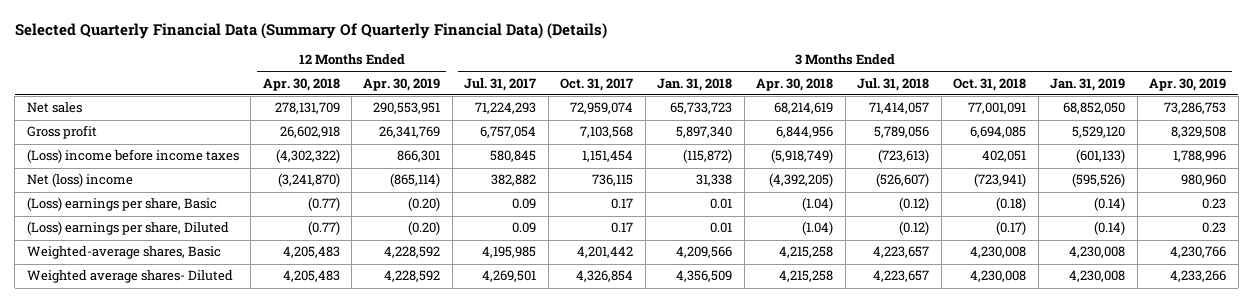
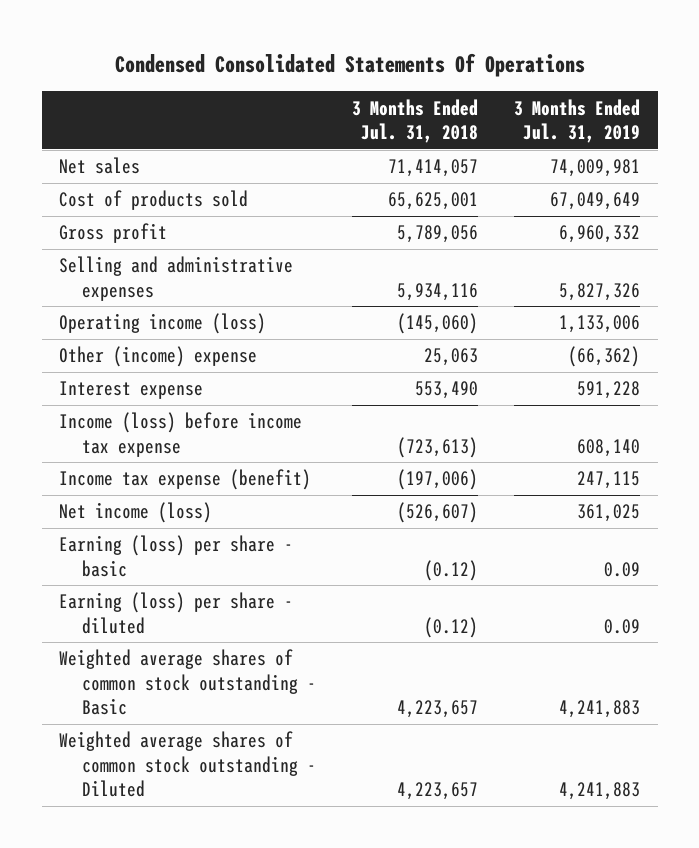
- Selected Quarterly Financial Data (Summary Of Quarterly Financial Data) (Details)
+ Condensed Consolidated Statements Of Operations
- | 12 Months Ended Apr. 30, 2018 | 12 Months Ended Apr. 30, 2019 | 3 Months Ended Jul. 31, 2017 | 3 Months Ended Oct. 31, 2017 | 3 Months Ended Jan. 31, 2018 | 3 Months Ended Apr. 30, 2018 | 3 Months Ended Jul. 31, 2018 | 3 Months Ended Oct. 31, 2018 | 3 Months Ended Jan. 31, 2019 | 3 Months Ended Apr. 30, 2019
+ | 3 Months Ended Jul. 31, 2018 | 3 Months Ended Jul. 31, 2019
+ Cost of products sold | 65,625,001 | 67,049,649
- (Loss) income before income taxes | (4,302,322) | 866,301 | 580,845 | 1,151,454 | (115,872) | (5,918,749) | (723,613) | 402,051 | (601,133) | 1,788,996
- Net (loss) income | (3,241,870) | (865,114) | 382,882 | 736,115 | 31,338 | (4,392,205) | (526,607) | (723,941) | (595,526) | 980,960
- (Loss) earnings per share, Basic | (0.77) | (0.20) | 0.09 | 0.17 | 0.01 | (1.04) | (0.12) | (0.18) | (0.14) | 0.23
- (Loss) earnings per share, Diluted | (0.77) | (0.20) | 0.09 | 0.17 | 0.01 | (1.04) | (0.12) | (0.17) | (0.14) | 0.23
- Weighted-average shares, Basic | 4,205,483 | 4,228,592 | 4,195,985 | 4,201,442 | 4,209,566 | 4,215,258 | 4,223,657 | 4,230,008 | 4,230,008 | 4,230,766
- Weighted average shares- Diluted | 4,205,483 | 4,228,592 | 4,269,501 | 4,326,854 | 4,356,509 | 4,215,258 | 4,223,657 | 4,230,008 | 4,230,008 | 4,233,266
+ Selling and administrative expenses | 5,934,116 | 5,827,326
+ Operating income (loss) | (145,060) | 1,133,006
+ Other (income) expense | 25,063 | (66,362)
+ Interest expense | 553,490 | 591,228
+ Income (loss) before income tax expense | (723,613) | 608,140
+ Income tax expense (benefit) | (197,006) | 247,115
+ Net income (loss) | (526,607) | 361,025
+ Earning (loss) per share - basic | (0.12) | 0.09
+ Earning (loss) per share - diluted | (0.12) | 0.09
+ Weighted average shares of common stock outstanding - Basic | 4,223,657 | 4,241,883
+ Weighted average shares of common stock outstanding - Diluted | 4,223,657 | 4,241,883

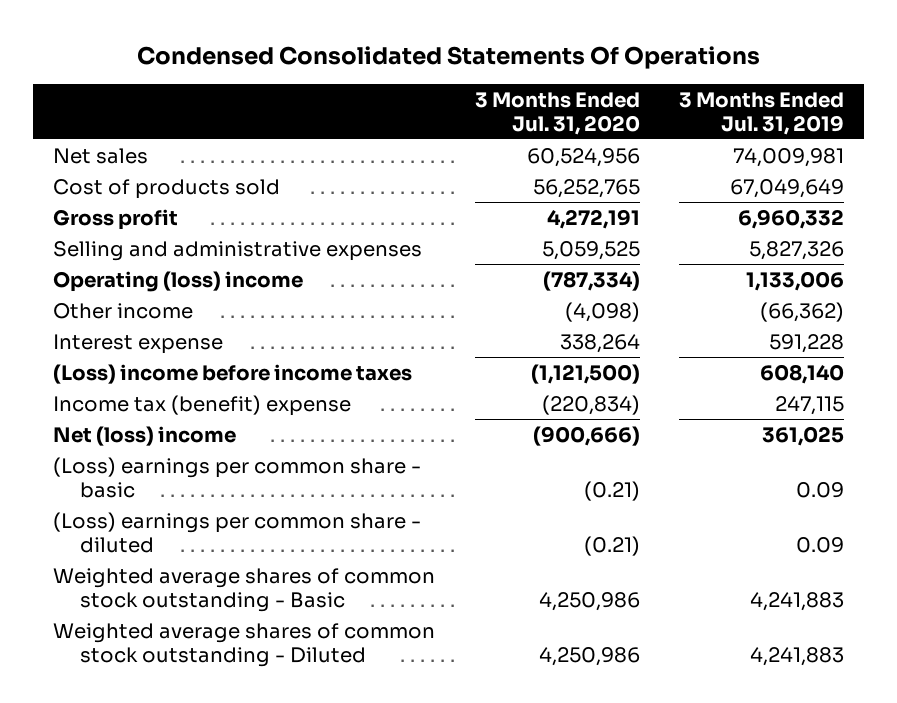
- | 3 Months Ended Jul. 31, 2018 | 3 Months Ended Jul. 31, 2019
+ | 3 Months Ended Jul. 31, 2020 | 3 Months Ended Jul. 31, 2019
- Operating income (loss) | (145,060) | 1,133,006
- Other (income) expense | 25,063 | (66,362)
+ Operating (loss) income | (787,334) | 1,133,006
+ Other income | (4,098) | (66,362)
- Income (loss) before income tax expense | (723,613) | 608,140
- Income tax expense (benefit) | (197,006) | 247,115
- Net income (loss) | (526,607) | 361,025
- Earning (loss) per share - basic | (0.12) | 0.09
- Earning (loss) per share - diluted | (0.12) | 0.09
+ (Loss) income before income taxes | (1,121,500) | 608,140
+ Income tax (benefit) expense | (220,834) | 247,115
+ Net (loss) income | (900,666) | 361,025
+ (Loss) earnings per common share - basic | (0.21) | 0.09
+ (Loss) earnings per common share - diluted | (0.21) | 0.09

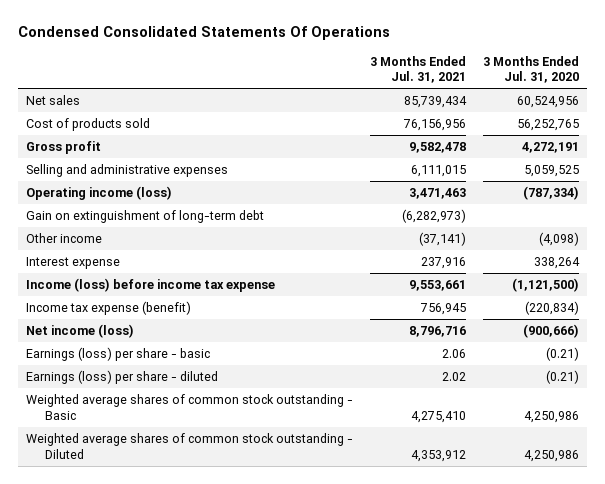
- | 3 Months Ended Jul. 31, 2020 | 3 Months Ended Jul. 31, 2019
+ | 3 Months Ended Jul. 31, 2021 | 3 Months Ended Jul. 31, 2020
- Operating (loss) income | (787,334) | 1,133,006
+ Operating income (loss) | 3,471,463 | (787,334)
+ Gain on extinguishment of long-term debt | (6,282,973) |
- (Loss) income before income taxes | (1,121,500) | 608,140
- Income tax (benefit) expense | (220,834) | 247,115
- Net (loss) income | (900,666) | 361,025
- (Loss) earnings per common share - basic | (0.21) | 0.09
- (Loss) earnings per common share - diluted | (0.21) | 0.09
+ Income (loss) before income tax expense | 9,553,661 | (1,121,500)
+ Income tax expense (benefit) | 756,945 | (220,834)
+ Net income (loss) | 8,796,716 | (900,666)
+ Earnings (loss) per share - basic | 2.06 | (0.21)
+ Earnings (loss) per share - diluted | 2.02 | (0.21)

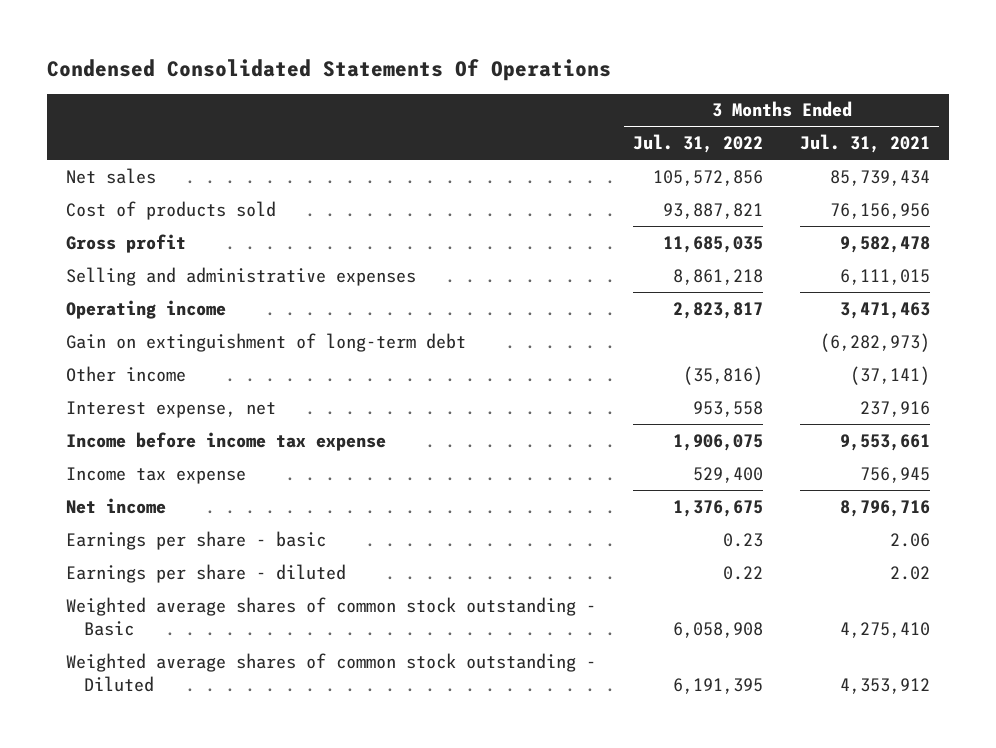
- | 3 Months Ended Jul. 31, 2021 | 3 Months Ended Jul. 31, 2020
+ | 3 Months Ended Jul. 31, 2022 | 3 Months Ended Jul. 31, 2021
- Operating income (loss) | 3,471,463 | (787,334)
+ Operating income | 2,823,817 | 3,471,463
- Interest expense | 237,916 | 338,264
- Income (loss) before income tax expense | 9,553,661 | (1,121,500)
- Income tax expense (benefit) | 756,945 | (220,834)
- Net income (loss) | 8,796,716 | (900,666)
- Earnings (loss) per share - basic | 2.06 | (0.21)
- Earnings (loss) per share - diluted | 2.02 | (0.21)
+ Interest expense, net | 953,558 | 237,916
+ Income before income tax expense | 1,906,075 | 9,553,661
+ Income tax expense | 529,400 | 756,945
+ Net income | 1,376,675 | 8,796,716
+ Earnings per share - basic | 0.23 | 2.06
+ Earnings per share - diluted | 0.22 | 2.02

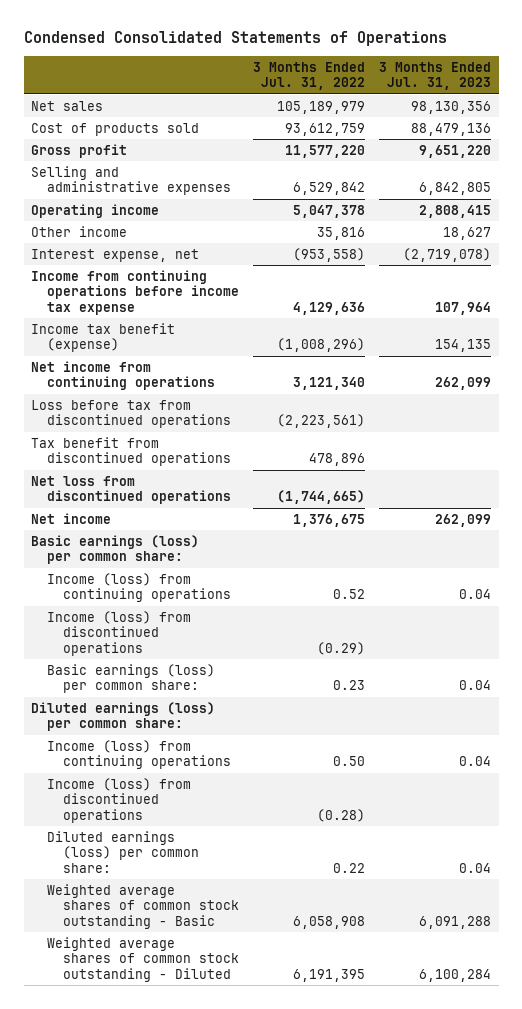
- Condensed Consolidated Statements Of Operations
+ Condensed Consolidated Statements of Operations
- | 3 Months Ended Jul. 31, 2022 | 3 Months Ended Jul. 31, 2021
+ | 3 Months Ended Jul. 31, 2022 | 3 Months Ended Jul. 31, 2023
- Net sales | 105,572,856 | 85,739,434
- Cost of products sold | 93,887,821 | 76,156,956
- Gross profit | 11,685,035 | 9,582,478
- Selling and administrative expenses | 8,861,218 | 6,111,015
- Operating income | 2,823,817 | 3,471,463
- Gain on extinguishment of long-term debt | | (6,282,973)
- Other income | (35,816) | (37,141)
- Interest expense, net | 953,558 | 237,916
- Income before income tax expense | 1,906,075 | 9,553,661
- Income tax expense | 529,400 | 756,945
+ Net sales | 105,189,979 | 98,130,356
+ Cost of products sold | 93,612,759 | 88,479,136
+ Gross profit | 11,577,220 | 9,651,220
+ Selling and administrative expenses | 6,529,842 | 6,842,805
+ Operating income | 5,047,378 | 2,808,415
+ Other income | 35,816 | 18,627
+ Interest expense, net | (953,558) | (2,719,078)
+ Income from continuing operations before income tax expense | 4,129,636 | 107,964
+ Income tax benefit (expense) | (1,008,296) | 154,135
+ Net income from continuing operations | 3,121,340 | 262,099
+ Loss before tax from discontinued operations | (2,223,561) |
+ Tax benefit from discontinued operations | 478,896 |
+ Net loss from discontinued operations | (1,744,665) |
- Earnings per share - basic | 0.23 | 2.06
- Earnings per share - diluted | 0.22 | 2.02
+ Basic earnings (loss) per common share:
+ Income (loss) from continuing operations | 0.52 | 0.04
+ Income (loss) from discontinued operations | (0.29) |
+ Basic earnings (loss) per common share: | 0.23 | 0.04
+ Diluted earnings (loss) per common share:
+ Income (loss) from continuing operations | 0.50 | 0.04
+ Income (loss) from discontinued operations | (0.28) |
+ Diluted earnings (loss) per common share: | 0.22 | 0.04

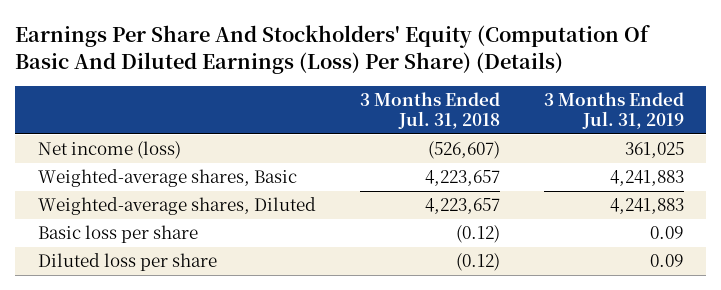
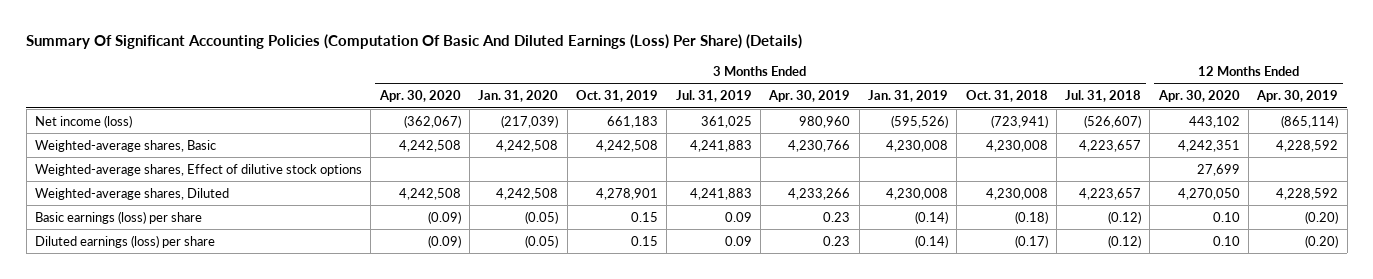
- Earnings Per Share And Stockholders' Equity (Computation Of Basic And Diluted Earnings (Loss) Per Share) (Details)
+ Summary Of Significant Accounting Policies (Computation Of Basic And Diluted Earnings (Loss) Per Share) (Details)
- | 3 Months Ended Jul. 31, 2018 | 3 Months Ended Jul. 31, 2019
+ | 3 Months Ended Apr. 30, 2020 | 3 Months Ended Jan. 31, 2020 | 3 Months Ended Oct. 31, 2019 | 3 Months Ended Jul. 31, 2019 | 3 Months Ended Apr. 30, 2019 | 3 Months Ended Jan. 31, 2019 | 3 Months Ended Oct. 31, 2018 | 3 Months Ended Jul. 31, 2018 | 12 Months Ended Apr. 30, 2020 | 12 Months Ended Apr. 30, 2019
+ Weighted-average shares, Effect of dilutive stock options | | | | | | | | | 27,699 |
- Basic loss per share | (0.12) | 0.09
- Diluted loss per share | (0.12) | 0.09
+ Basic earnings (loss) per share | (0.09) | (0.05) | 0.15 | 0.09 | 0.23 | (0.14) | (0.18) | (0.12) | 0.10 | (0.20)
+ Diluted earnings (loss) per share | (0.09) | (0.05) | 0.15 | 0.09 | 0.23 | (0.14) | (0.17) | (0.12) | 0.10 | (0.20)

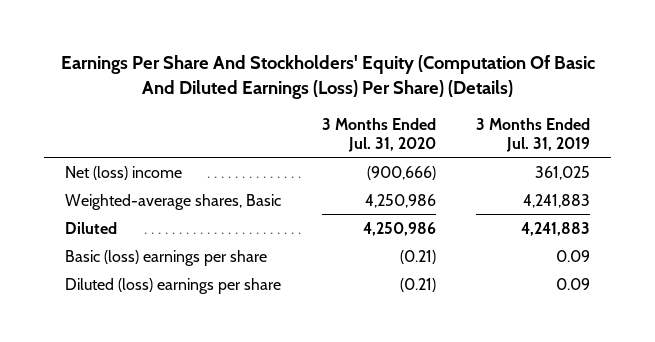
- Summary Of Significant Accounting Policies (Computation Of Basic And Diluted Earnings (Loss) Per Share) (Details)
+ Earnings Per Share And Stockholders' Equity (Computation Of Basic And Diluted Earnings (Loss) Per Share) (Details)
- | 3 Months Ended Apr. 30, 2020 | 3 Months Ended Jan. 31, 2020 | 3 Months Ended Oct. 31, 2019 | 3 Months Ended Jul. 31, 2019 | 3 Months Ended Apr. 30, 2019 | 3 Months Ended Jan. 31, 2019 | 3 Months Ended Oct. 31, 2018 | 3 Months Ended Jul. 31, 2018 | 12 Months Ended Apr. 30, 2020 | 12 Months Ended Apr. 30, 2019
+ | 3 Months Ended Jul. 31, 2020 | 3 Months Ended Jul. 31, 2019
- Net income (loss) | (362,067) | (217,039) | 661,183 | 361,025 | 980,960 | (595,526) | (723,941) | (526,607) | 443,102 | (865,114)
+ Net (loss) income | (900,666) | 361,025
- Weighted-average shares, Effect of dilutive stock options | | | | | | | | | 27,699 |
- Weighted-average shares, Diluted | 4,242,508 | 4,242,508 | 4,278,901 | 4,241,883 | 4,233,266 | 4,230,008 | 4,230,008 | 4,223,657 | 4,270,050 | 4,228,592
- Basic earnings (loss) per share | (0.09) | (0.05) | 0.15 | 0.09 | 0.23 | (0.14) | (0.18) | (0.12) | 0.10 | (0.20)
- Diluted earnings (loss) per share | (0.09) | (0.05) | 0.15 | 0.09 | 0.23 | (0.14) | (0.17) | (0.12) | 0.10 | (0.20)
+ Diluted | 4,250,986 | 4,241,883
+ Basic (loss) earnings per share | (0.21) | 0.09
+ Diluted (loss) earnings per share | (0.21) | 0.09

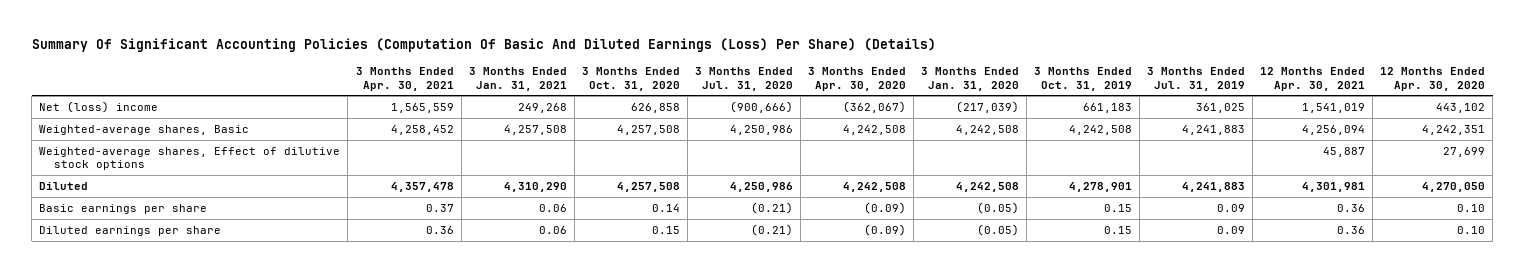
- Earnings Per Share And Stockholders' Equity (Computation Of Basic And Diluted Earnings (Loss) Per Share) (Details)
+ Summary Of Significant Accounting Policies (Computation Of Basic And Diluted Earnings (Loss) Per Share) (Details)
- | 3 Months Ended Jul. 31, 2020 | 3 Months Ended Jul. 31, 2019
+ | 3 Months Ended Apr. 30, 2021 | 3 Months Ended Jan. 31, 2021 | 3 Months Ended Oct. 31, 2020 | 3 Months Ended Jul. 31, 2020 | 3 Months Ended Apr. 30, 2020 | 3 Months Ended Jan. 31, 2020 | 3 Months Ended Oct. 31, 2019 | 3 Months Ended Jul. 31, 2019 | 12 Months Ended Apr. 30, 2021 | 12 Months Ended Apr. 30, 2020
+ Weighted-average shares, Effect of dilutive stock options | | | | | | | | | 45,887 | 27,699
- Basic (loss) earnings per share | (0.21) | 0.09
- Diluted (loss) earnings per share | (0.21) | 0.09
+ Basic earnings per share | 0.37 | 0.06 | 0.14 | (0.21) | (0.09) | (0.05) | 0.15 | 0.09 | 0.36 | 0.10
+ Diluted earnings per share | 0.36 | 0.06 | 0.15 | (0.21) | (0.09) | (0.05) | 0.15 | 0.09 | 0.36 | 0.10

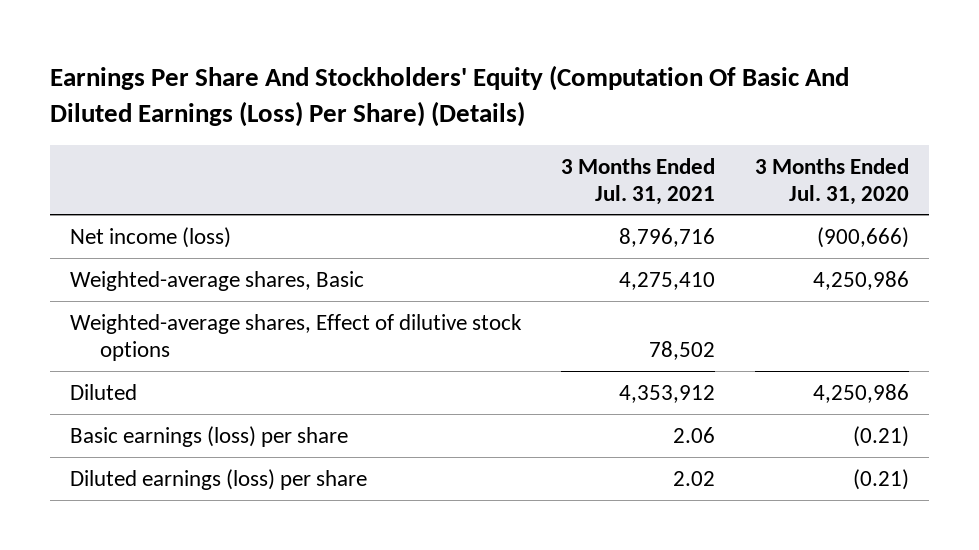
- Summary Of Significant Accounting Policies (Computation Of Basic And Diluted Earnings (Loss) Per Share) (Details)
+ Earnings Per Share And Stockholders' Equity (Computation Of Basic And Diluted Earnings (Loss) Per Share) (Details)
- | 3 Months Ended Apr. 30, 2021 | 3 Months Ended Jan. 31, 2021 | 3 Months Ended Oct. 31, 2020 | 3 Months Ended Jul. 31, 2020 | 3 Months Ended Apr. 30, 2020 | 3 Months Ended Jan. 31, 2020 | 3 Months Ended Oct. 31, 2019 | 3 Months Ended Jul. 31, 2019 | 12 Months Ended Apr. 30, 2021 | 12 Months Ended Apr. 30, 2020
+ | 3 Months Ended Jul. 31, 2021 | 3 Months Ended Jul. 31, 2020
- Net (loss) income | 1,565,559 | 249,268 | 626,858 | (900,666) | (362,067) | (217,039) | 661,183 | 361,025 | 1,541,019 | 443,102
+ Net income (loss) | 8,796,716 | (900,666)
- Basic earnings per share | 0.37 | 0.06 | 0.14 | (0.21) | (0.09) | (0.05) | 0.15 | 0.09 | 0.36 | 0.10
- Diluted earnings per share | 0.36 | 0.06 | 0.15 | (0.21) | (0.09) | (0.05) | 0.15 | 0.09 | 0.36 | 0.10
+ Basic earnings (loss) per share | 2.06 | (0.21)
+ Diluted earnings (loss) per share | 2.02 | (0.21)

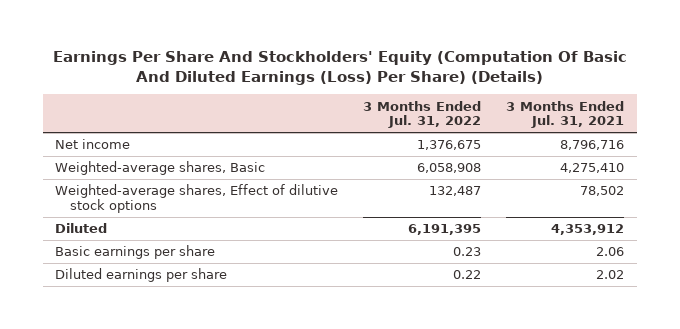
- | 3 Months Ended Jul. 31, 2021 | 3 Months Ended Jul. 31, 2020
+ | 3 Months Ended Jul. 31, 2022 | 3 Months Ended Jul. 31, 2021
- Net income (loss) | 8,796,716 | (900,666)
+ Net income | 1,376,675 | 8,796,716
- Basic earnings (loss) per share | 2.06 | (0.21)
- Diluted earnings (loss) per share | 2.02 | (0.21)
+ Basic earnings per share | 0.23 | 2.06
+ Diluted earnings per share | 0.22 | 2.02

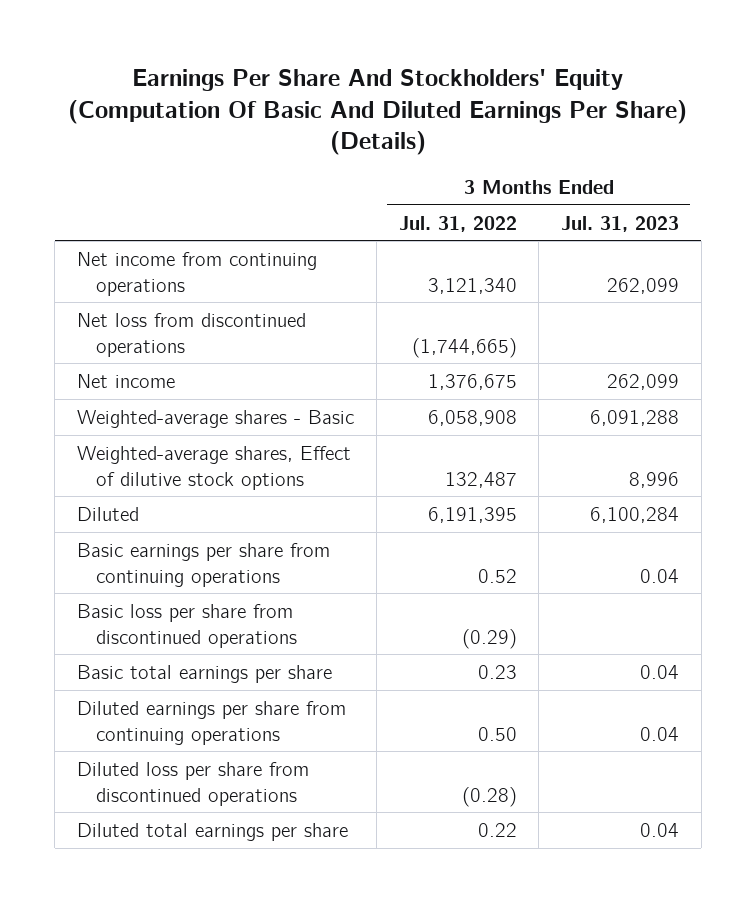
- Earnings Per Share And Stockholders' Equity (Computation Of Basic And Diluted Earnings (Loss) Per Share) (Details)
+ Earnings Per Share And Stockholders' Equity (Computation Of Basic And Diluted Earnings Per Share) (Details)
- | 3 Months Ended Jul. 31, 2022 | 3 Months Ended Jul. 31, 2021
+ | 3 Months Ended Jul. 31, 2022 | 3 Months Ended Jul. 31, 2023
+ Net income from continuing operations | 3,121,340 | 262,099
+ Net loss from discontinued operations | (1,744,665) |
- Weighted-average shares, Basic | 6,058,908 | 4,275,410
+ Weighted-average shares - Basic | 6,058,908 | 6,091,288
- Basic earnings per share | 0.23 | 2.06
- Diluted earnings per share | 0.22 | 2.02
+ Basic earnings per share from continuing operations | 0.52 | 0.04
+ Basic loss per share from discontinued operations | (0.29) |
+ Basic total earnings per share | 0.23 | 0.04
+ Diluted earnings per share from continuing operations | 0.50 | 0.04
+ Diluted loss per share from discontinued operations | (0.28) |
+ Diluted total earnings per share | 0.22 | 0.04

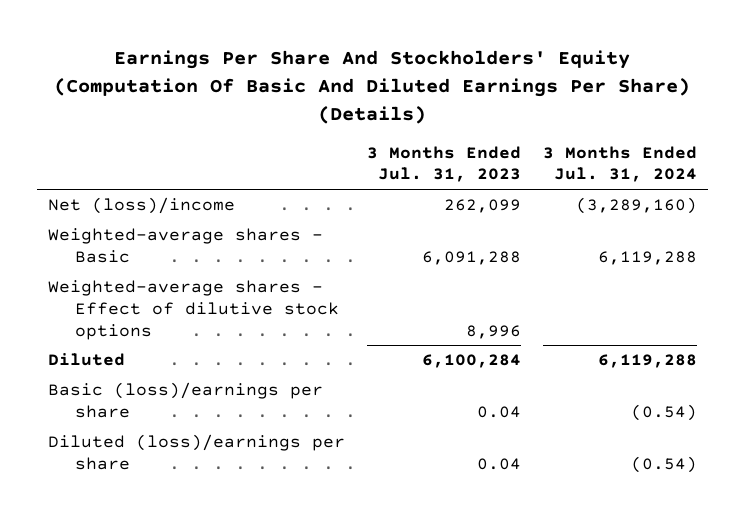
- | 3 Months Ended Jul. 31, 2022 | 3 Months Ended Jul. 31, 2023
+ | 3 Months Ended Jul. 31, 2023 | 3 Months Ended Jul. 31, 2024
- Net income from continuing operations | 3,121,340 | 262,099
- Net loss from discontinued operations | (1,744,665) |
- Net income | 1,376,675 | 262,099
+ Net (loss)/income | 262,099 | (3,289,160)
- Weighted-average shares, Effect of dilutive stock options | 132,487 | 8,996
+ Weighted-average shares - Effect of dilutive stock options | 8,996 |
- Basic earnings per share from continuing operations | 0.52 | 0.04
- Basic loss per share from discontinued operations | (0.29) |
- Basic total earnings per share | 0.23 | 0.04
- Diluted earnings per share from continuing operations | 0.50 | 0.04
- Diluted loss per share from discontinued operations | (0.28) |
- Diluted total earnings per share | 0.22 | 0.04
+ Basic (loss)/earnings per share | 0.04 | (0.54)
+ Diluted (loss)/earnings per share | 0.04 | (0.54)

